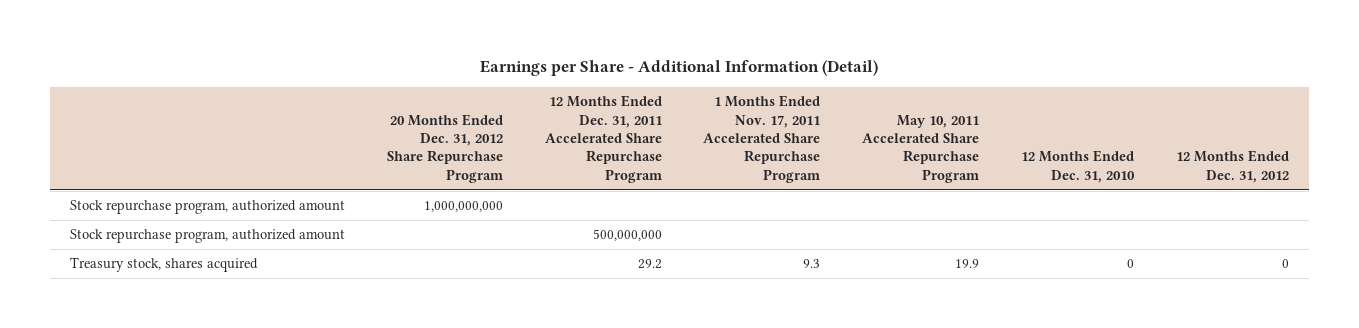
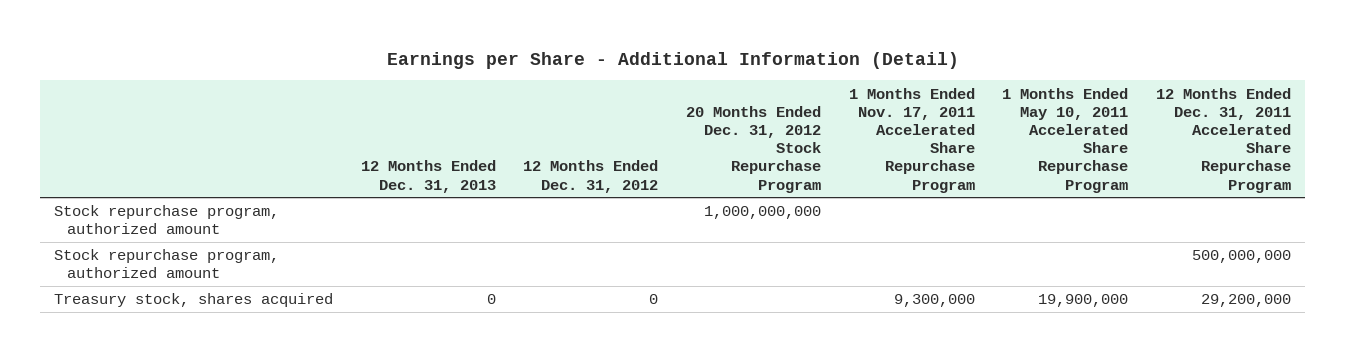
- | 20 Months Ended Dec. 31, 2012 Share Repurchase Program | 12 Months Ended Dec. 31, 2011 Accelerated Share Repurchase Program | 1 Months Ended Nov. 17, 2011 Accelerated Share Repurchase Program | May 10, 2011 Accelerated Share Repurchase Program | 12 Months Ended Dec. 31, 2010 | 12 Months Ended Dec. 31, 2012
+ | 12 Months Ended Dec. 31, 2013 | 12 Months Ended Dec. 31, 2012 | 20 Months Ended Dec. 31, 2012 Stock Repurchase Program | 1 Months Ended Nov. 17, 2011 Accelerated Share Repurchase Program | 1 Months Ended May 10, 2011 Accelerated Share Repurchase Program | 12 Months Ended Dec. 31, 2011 Accelerated Share Repurchase Program
- Treasury stock, shares acquired | | 29.2 | 9.3 | 19.9 | 0 | 0
+ Treasury stock, shares acquired | 0 | 0 | | 9,300,000 | 19,900,000 | 29,200,000

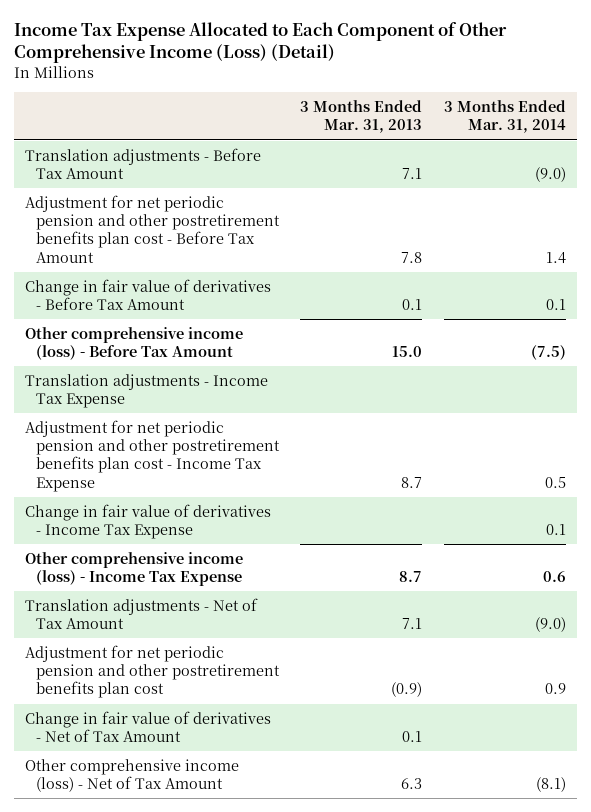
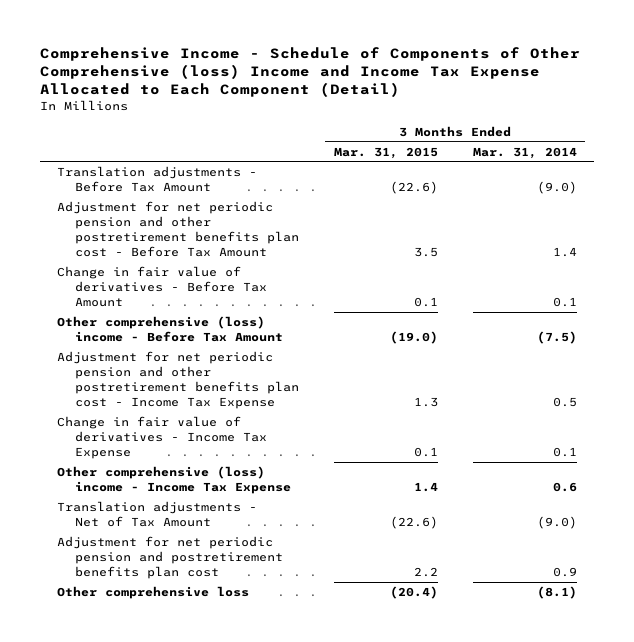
- Income Tax Expense Allocated to Each Component of Other Comprehensive Income (Loss) (Detail)
+ Comprehensive Income - Schedule of Components of Other Comprehensive (loss) Income and Income Tax Expense Allocated to Each Component (Detail)
- | 3 Months Ended Mar. 31, 2013 | 3 Months Ended Mar. 31, 2014
+ | 3 Months Ended Mar. 31, 2015 | 3 Months Ended Mar. 31, 2014
- Other comprehensive income (loss) - Before Tax Amount | 15.0 | (7.5)
- Translation adjustments - Income Tax Expense
+ Other comprehensive (loss) income - Before Tax Amount | (19.0) | (7.5)
- Other comprehensive income (loss) - Income Tax Expense | 8.7 | 0.6
+ Other comprehensive (loss) income - Income Tax Expense | 1.4 | 0.6
- Adjustment for net periodic pension and other postretirement benefits plan cost | (0.9) | 0.9
- Change in fair value of derivatives - Net of Tax Amount | 0.1 |
- Other comprehensive income (loss) - Net of Tax Amount | 6.3 | (8.1)
+ Adjustment for net periodic pension and postretirement benefits plan cost | 2.2 | 0.9
+ Other comprehensive loss | (20.4) | (8.1)

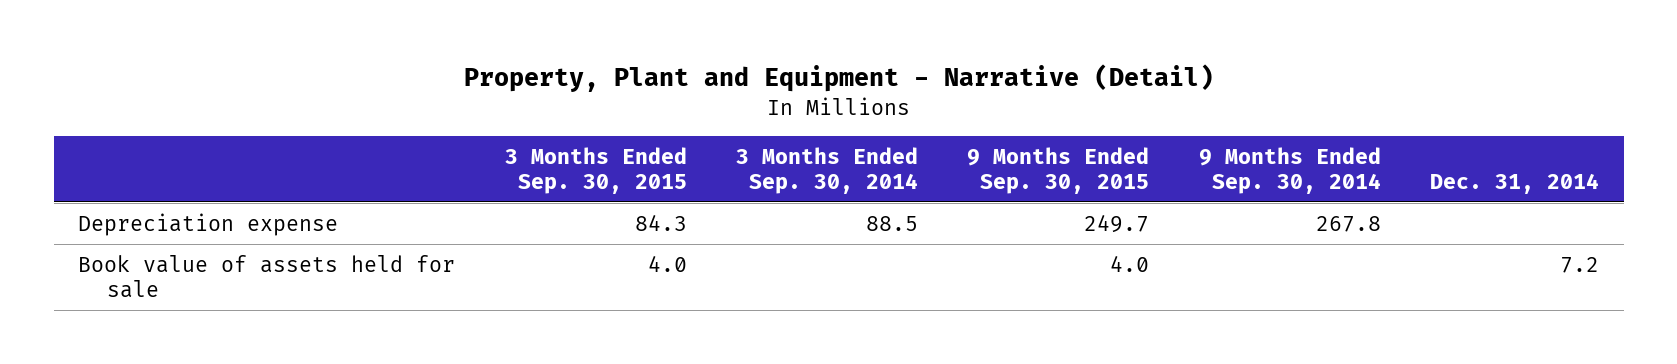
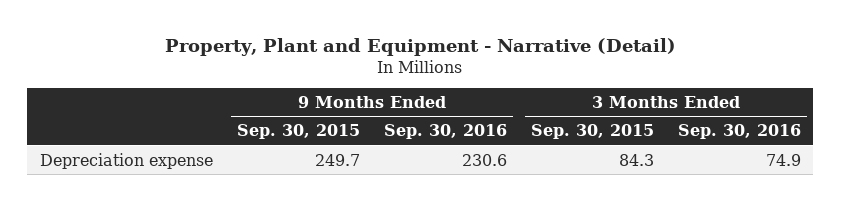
- | 3 Months Ended Sep. 30, 2015 | 3 Months Ended Sep. 30, 2014 | 9 Months Ended Sep. 30, 2015 | 9 Months Ended Sep. 30, 2014 | Dec. 31, 2014
+ | 9 Months Ended Sep. 30, 2015 | 9 Months Ended Sep. 30, 2016 | 3 Months Ended Sep. 30, 2015 | 3 Months Ended Sep. 30, 2016
- Book value of assets held for sale | 4.0 | | 4.0 | | 7.2

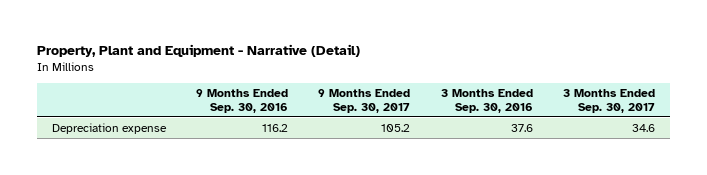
- | 9 Months Ended Sep. 30, 2015 | 9 Months Ended Sep. 30, 2016 | 3 Months Ended Sep. 30, 2015 | 3 Months Ended Sep. 30, 2016
+ | 9 Months Ended Sep. 30, 2016 | 9 Months Ended Sep. 30, 2017 | 3 Months Ended Sep. 30, 2016 | 3 Months Ended Sep. 30, 2017
- Depreciation expense | 249.7 | 230.6 | 84.3 | 74.9
+ Depreciation expense | 116.2 | 105.2 | 37.6 | 34.6

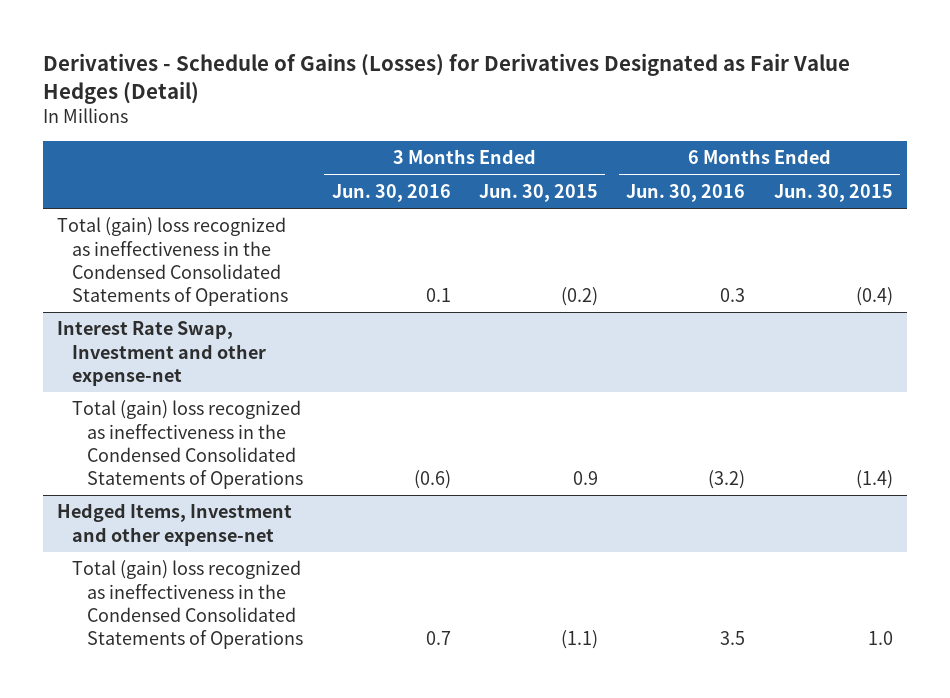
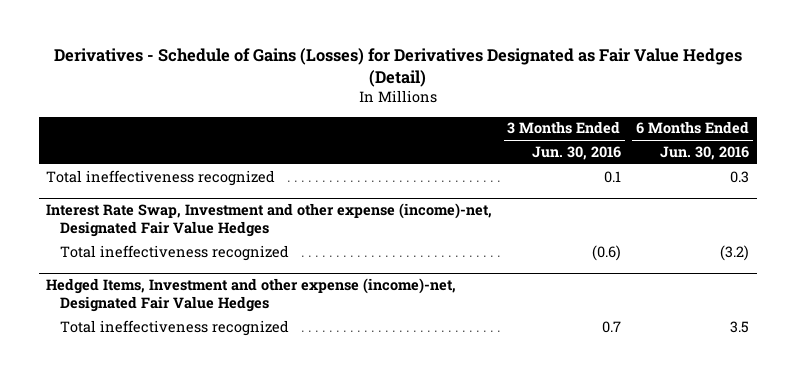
- | 3 Months Ended Jun. 30, 2016 | 3 Months Ended Jun. 30, 2015 | 6 Months Ended Jun. 30, 2016 | 6 Months Ended Jun. 30, 2015
+ | 3 Months Ended Jun. 30, 2016 | 6 Months Ended Jun. 30, 2016
- Total (gain) loss recognized as ineffectiveness in the Condensed Consolidated Statements of Operations | 0.1 | (0.2) | 0.3 | (0.4)
- Interest Rate Swap, Investment and other expense-net
- Total (gain) loss recognized as ineffectiveness in the Condensed Consolidated Statements of Operations | (0.6) | 0.9 | (3.2) | (1.4)
- Hedged Items, Investment and other expense-net
- Total (gain) loss recognized as ineffectiveness in the Condensed Consolidated Statements of Operations | 0.7 | (1.1) | 3.5 | 1.0
+ Total ineffectiveness recognized | 0.1 | 0.3
+ Interest Rate Swap, Investment and other expense (income)-net, Designated Fair Value Hedges
+ Total ineffectiveness recognized | (0.6) | (3.2)
+ Hedged Items, Investment and other expense (income)-net, Designated Fair Value Hedges
+ Total ineffectiveness recognized | 0.7 | 3.5

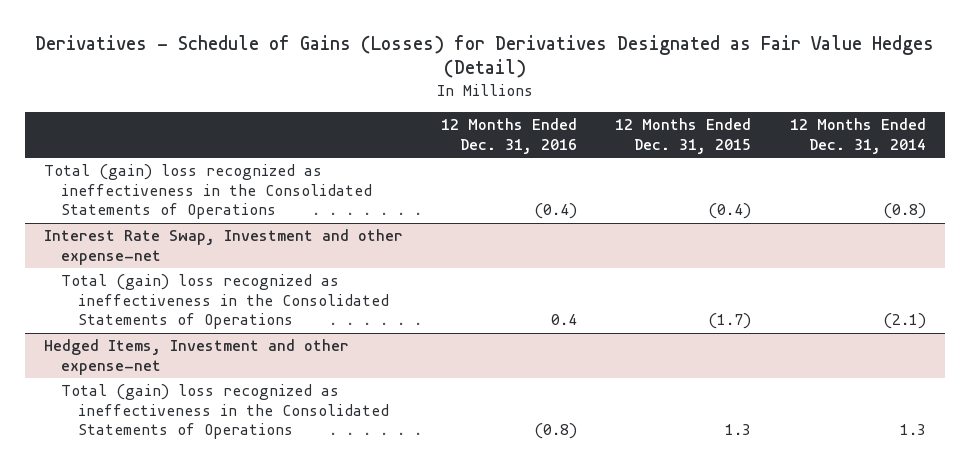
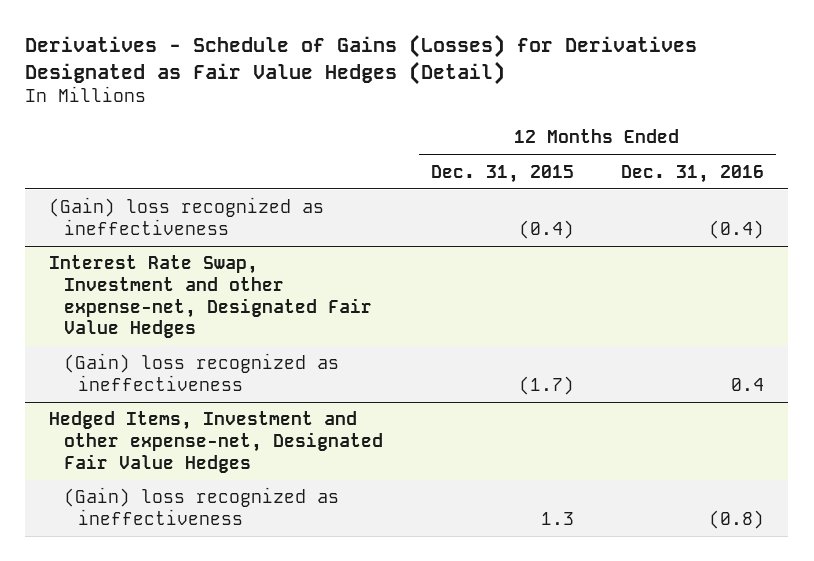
- | 12 Months Ended Dec. 31, 2016 | 12 Months Ended Dec. 31, 2015 | 12 Months Ended Dec. 31, 2014
+ | 12 Months Ended Dec. 31, 2015 | 12 Months Ended Dec. 31, 2016
- Total (gain) loss recognized as ineffectiveness in the Consolidated Statements of Operations | (0.4) | (0.4) | (0.8)
- Interest Rate Swap, Investment and other expense-net
- Total (gain) loss recognized as ineffectiveness in the Consolidated Statements of Operations | 0.4 | (1.7) | (2.1)
- Hedged Items, Investment and other expense-net
- Total (gain) loss recognized as ineffectiveness in the Consolidated Statements of Operations | (0.8) | 1.3 | 1.3
+ (Gain) loss recognized as ineffectiveness | (0.4) | (0.4)
+ Interest Rate Swap, Investment and other expense-net, Designated Fair Value Hedges
+ (Gain) loss recognized as ineffectiveness | (1.7) | 0.4
+ Hedged Items, Investment and other expense-net, Designated Fair Value Hedges
+ (Gain) loss recognized as ineffectiveness | 1.3 | (0.8)

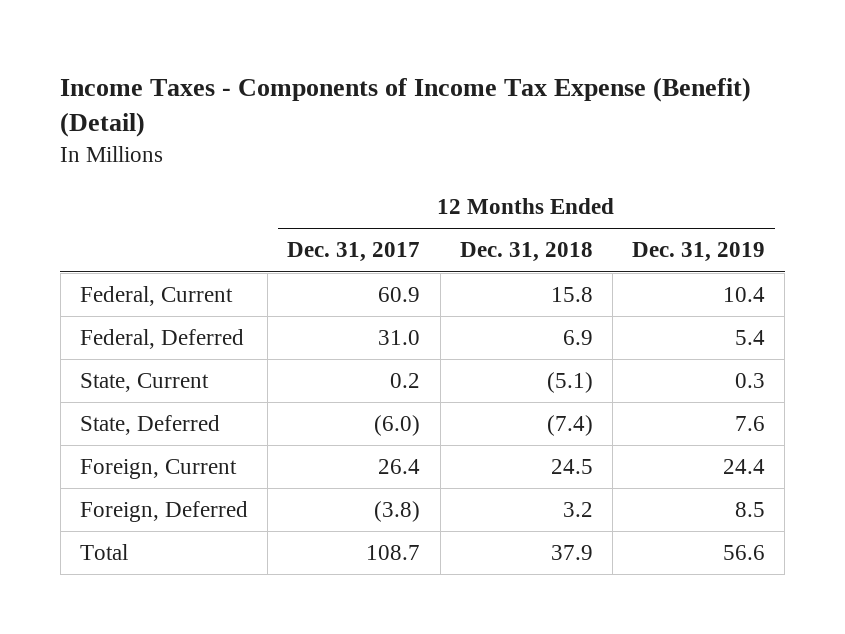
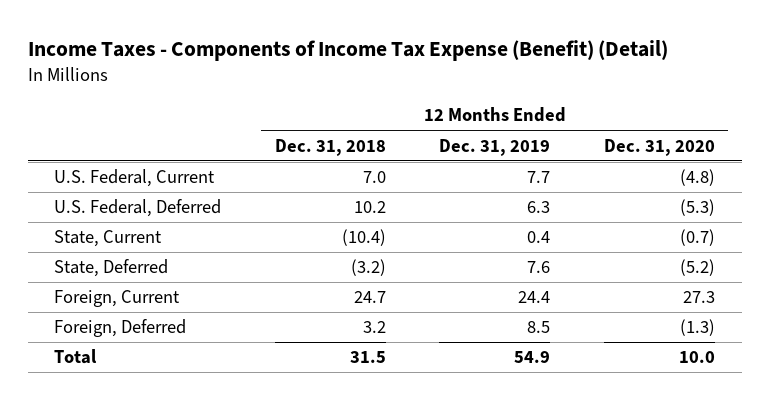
- | 12 Months Ended Dec. 31, 2017 | 12 Months Ended Dec. 31, 2018 | 12 Months Ended Dec. 31, 2019
+ | 12 Months Ended Dec. 31, 2018 | 12 Months Ended Dec. 31, 2019 | 12 Months Ended Dec. 31, 2020
- Federal, Current | 60.9 | 15.8 | 10.4
- Federal, Deferred | 31.0 | 6.9 | 5.4
- State, Current | 0.2 | (5.1) | 0.3
- State, Deferred | (6.0) | (7.4) | 7.6
- Foreign, Current | 26.4 | 24.5 | 24.4
+ U.S. Federal, Current | 7.0 | 7.7 | (4.8)
+ U.S. Federal, Deferred | 10.2 | 6.3 | (5.3)
+ State, Current | (10.4) | 0.4 | (0.7)
+ State, Deferred | (3.2) | 7.6 | (5.2)
+ Foreign, Current | 24.7 | 24.4 | 27.3
- Total | 108.7 | 37.9 | 56.6
+ Total | 31.5 | 54.9 | 10.0

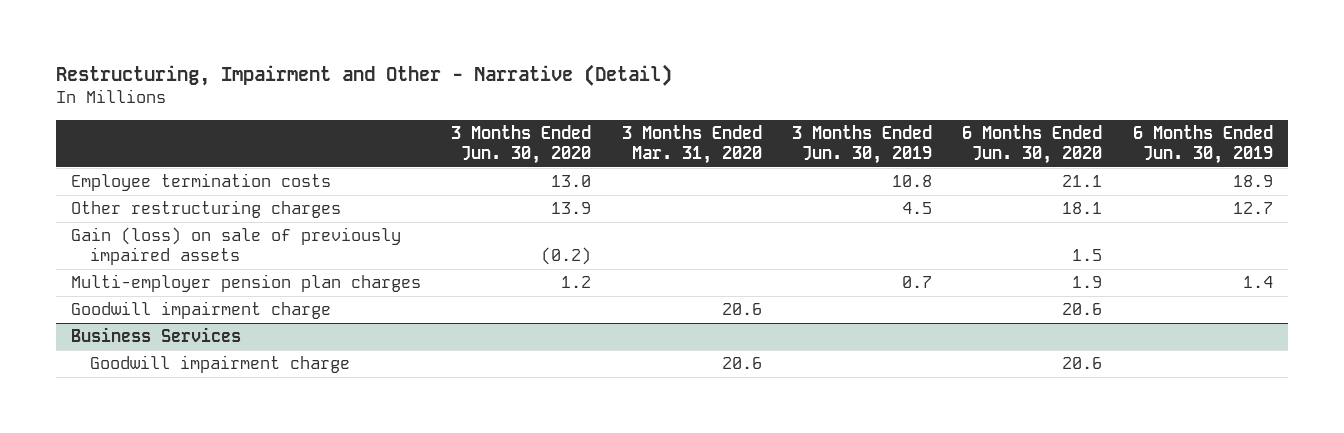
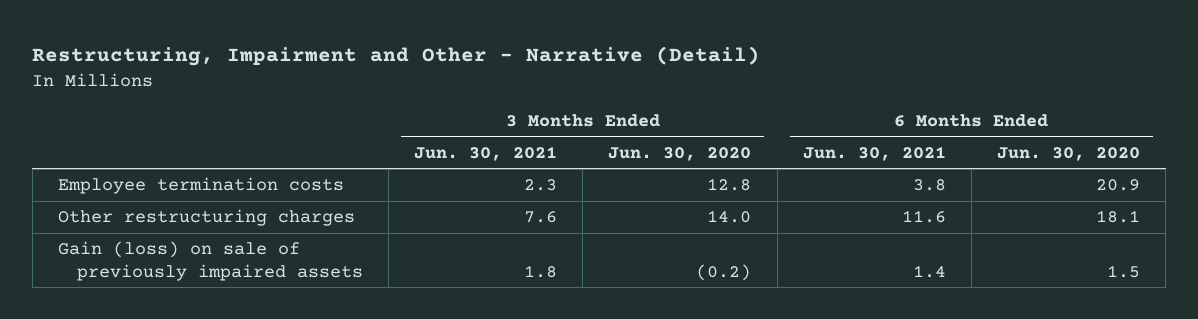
- | 3 Months Ended Jun. 30, 2020 | 3 Months Ended Mar. 31, 2020 | 3 Months Ended Jun. 30, 2019 | 6 Months Ended Jun. 30, 2020 | 6 Months Ended Jun. 30, 2019
+ | 3 Months Ended Jun. 30, 2021 | 3 Months Ended Jun. 30, 2020 | 6 Months Ended Jun. 30, 2021 | 6 Months Ended Jun. 30, 2020
- Employee termination costs | 13.0 | | 10.8 | 21.1 | 18.9
- Other restructuring charges | 13.9 | | 4.5 | 18.1 | 12.7
+ Employee termination costs | 2.3 | 12.8 | 3.8 | 20.9
+ Other restructuring charges | 7.6 | 14.0 | 11.6 | 18.1
- Multi-employer pension plan charges | 1.2 | | 0.7 | 1.9 | 1.4
- Goodwill impairment charge | | 20.6 | | 20.6 |
- Business Services
- Goodwill impairment charge | | 20.6 | | 20.6 |

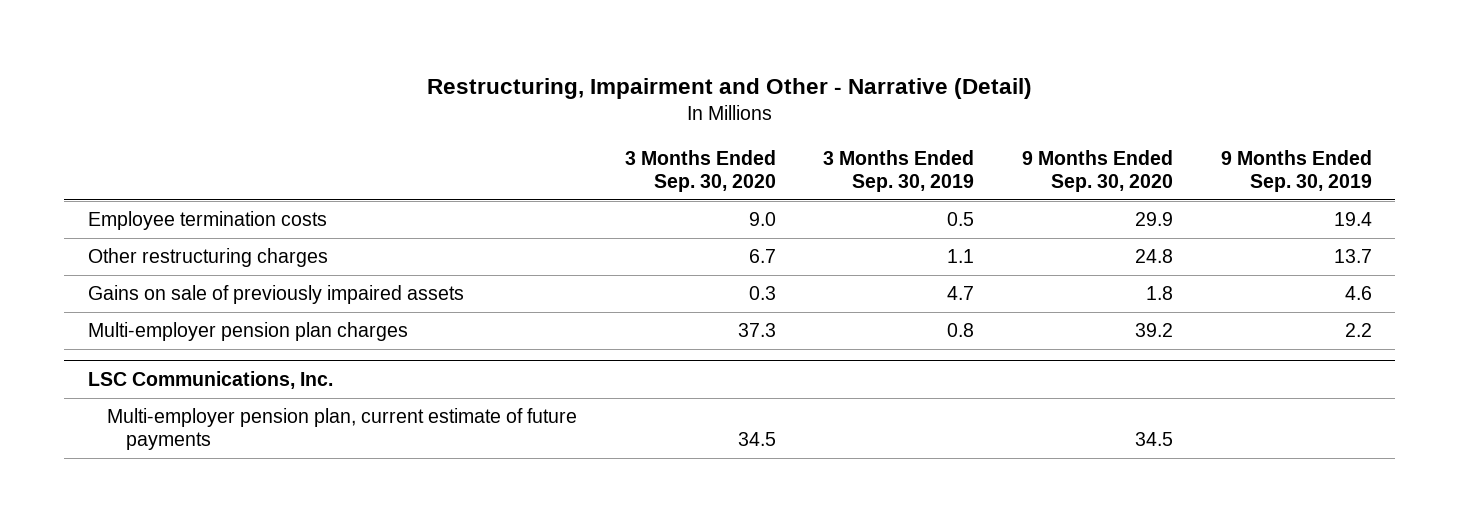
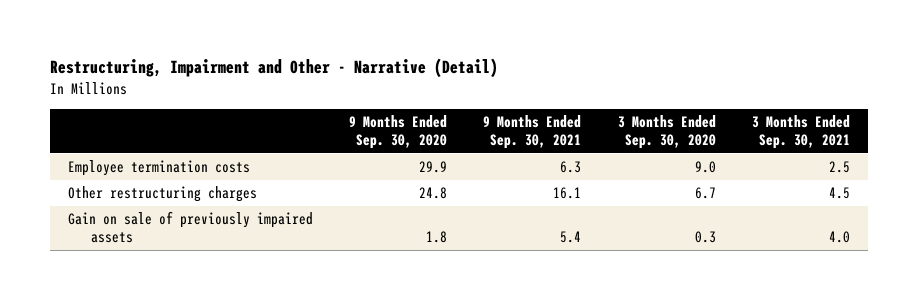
- | 3 Months Ended Sep. 30, 2020 | 3 Months Ended Sep. 30, 2019 | 9 Months Ended Sep. 30, 2020 | 9 Months Ended Sep. 30, 2019
+ | 9 Months Ended Sep. 30, 2020 | 9 Months Ended Sep. 30, 2021 | 3 Months Ended Sep. 30, 2020 | 3 Months Ended Sep. 30, 2021
- Gains on sale of previously impaired assets | 0.3 | 4.7 | 1.8 | 4.6
- Multi-employer pension plan charges | 37.3 | 0.8 | 39.2 | 2.2
- LSC Communications, Inc.
- Multi-employer pension plan, current estimate of future payments | 34.5 | | 34.5 |
+ Gain on sale of previously impaired assets | 1.8 | 5.4 | 0.3 | 4.0

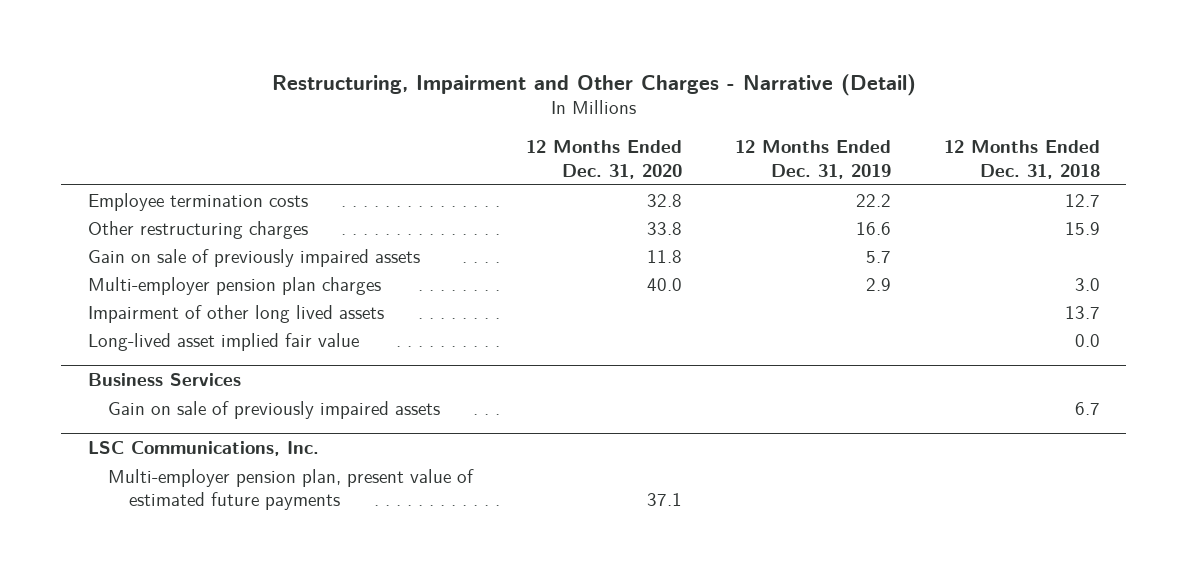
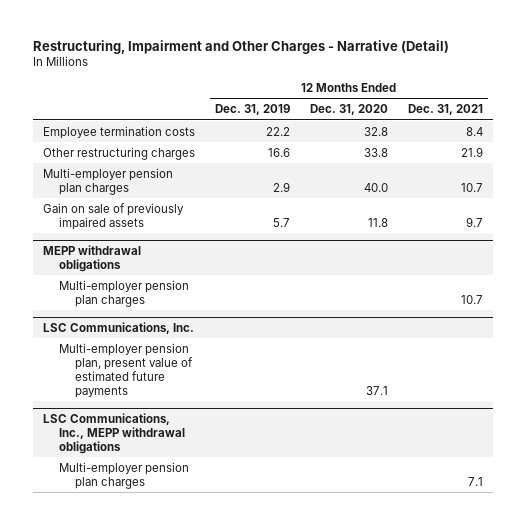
- | 12 Months Ended Dec. 31, 2020 | 12 Months Ended Dec. 31, 2019 | 12 Months Ended Dec. 31, 2018
+ | 12 Months Ended Dec. 31, 2019 | 12 Months Ended Dec. 31, 2020 | 12 Months Ended Dec. 31, 2021
- Impairment of other long lived assets | | | 13.7
- Long-lived asset implied fair value | | | 0.0
- Business Services
- Gain on sale of previously impaired assets | | | 6.7
moved down: Gain on sale of previously impaired assets | 5.7 | 11.8 | 9.7
+ MEPP withdrawal obligations
+ Multi-employer pension plan charges | | | 10.7
+ LSC Communications, Inc., MEPP withdrawal obligations
+ Multi-employer pension plan charges | | | 7.1

